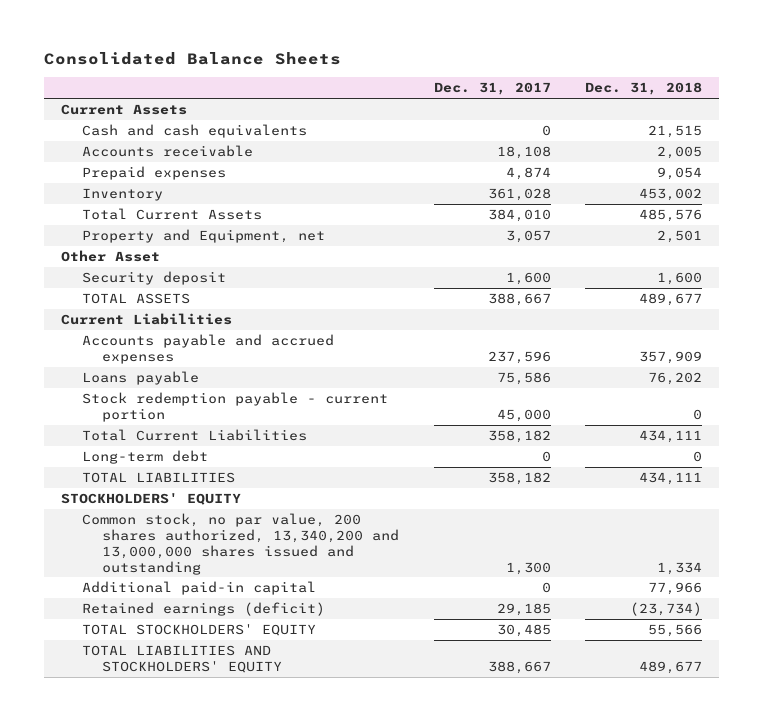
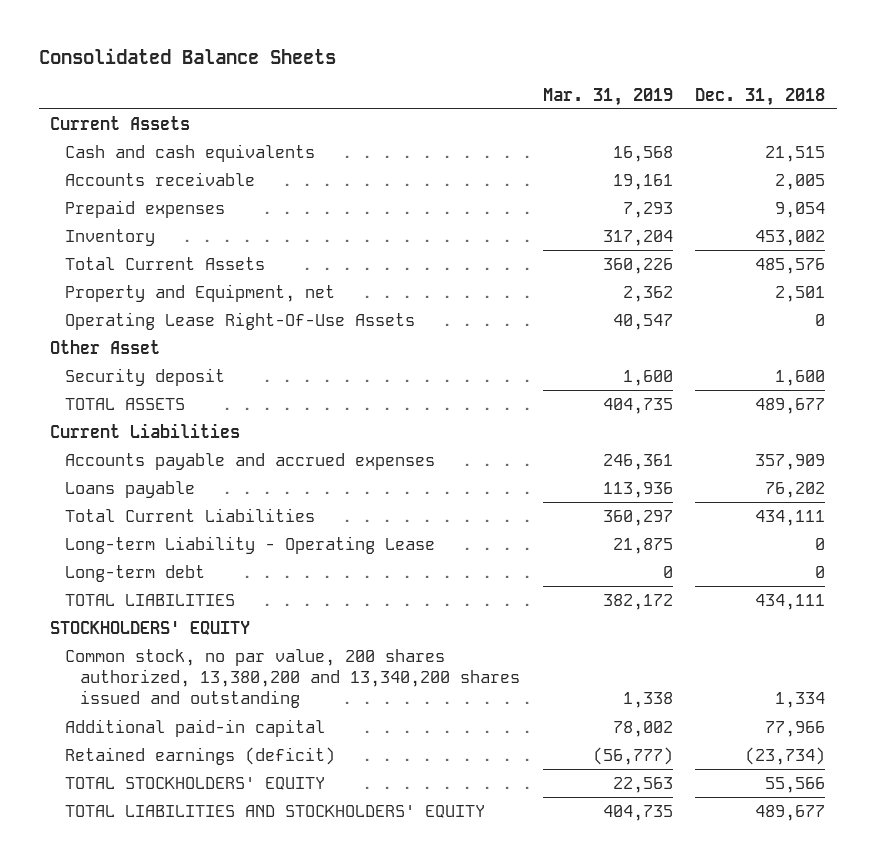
- | Dec. 31, 2017 | Dec. 31, 2018
+ | Mar. 31, 2019 | Dec. 31, 2018
+ Operating Lease Right-Of-Use Assets | 40,547 | 0
- Stock redemption payable - current portion | 45,000 | 0
+ Long-term Liability - Operating Lease | 21,875 | 0
- Common stock, no par value, 200 shares authorized, 13,340,200 and 13,000,000 shares issued and outstanding | 1,300 | 1,334
+ Common stock, no par value, 200 shares authorized, 13,380,200 and 13,340,200 shares issued and outstanding | 1,338 | 1,334

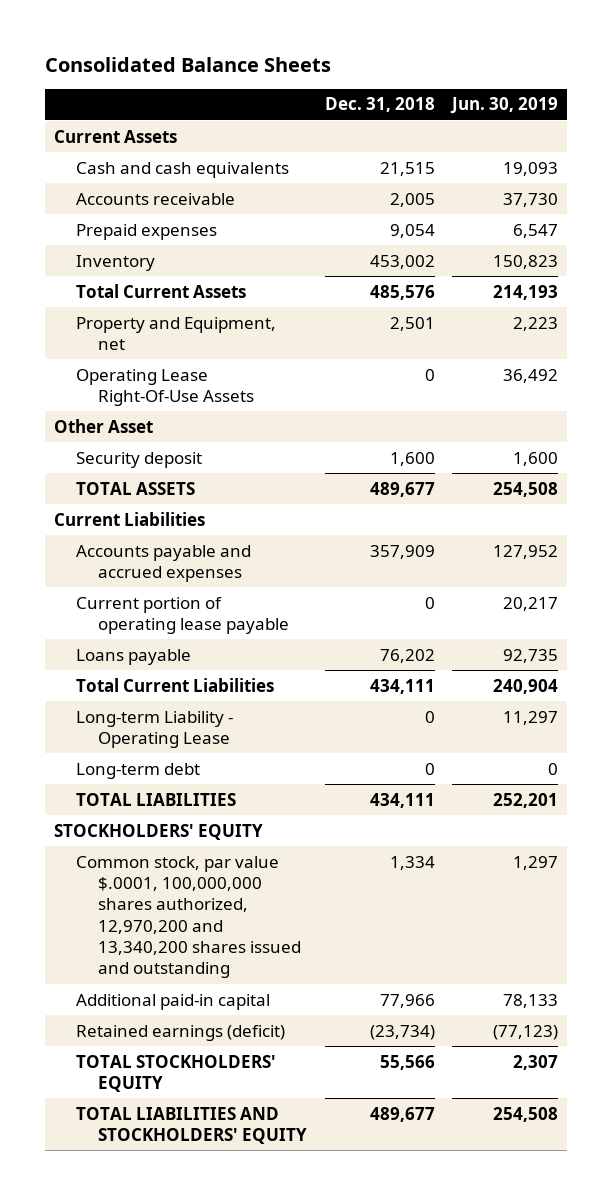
- | Mar. 31, 2019 | Dec. 31, 2018
+ | Dec. 31, 2018 | Jun. 30, 2019
+ Current portion of operating lease payable | 0 | 20,217
- Common stock, no par value, 200 shares authorized, 13,380,200 and 13,340,200 shares issued and outstanding | 1,338 | 1,334
+ Common stock, par value $.0001, 100,000,000 shares authorized, 12,970,200 and 13,340,200 shares issued and outstanding | 1,334 | 1,297

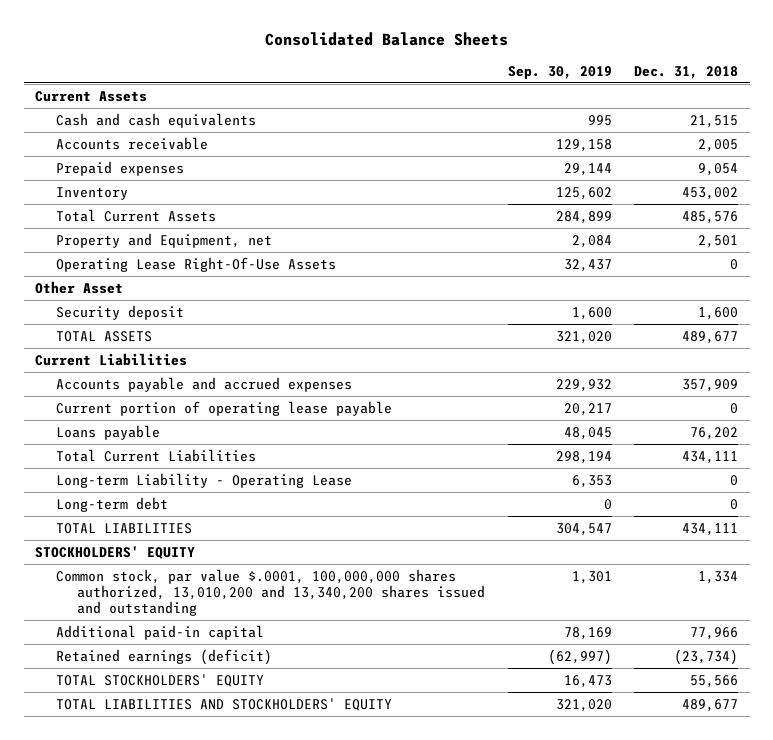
- | Dec. 31, 2018 | Jun. 30, 2019
+ | Sep. 30, 2019 | Dec. 31, 2018
- Common stock, par value $.0001, 100,000,000 shares authorized, 12,970,200 and 13,340,200 shares issued and outstanding | 1,334 | 1,297
+ Common stock, par value $.0001, 100,000,000 shares authorized, 13,010,200 and 13,340,200 shares issued and outstanding | 1,301 | 1,334

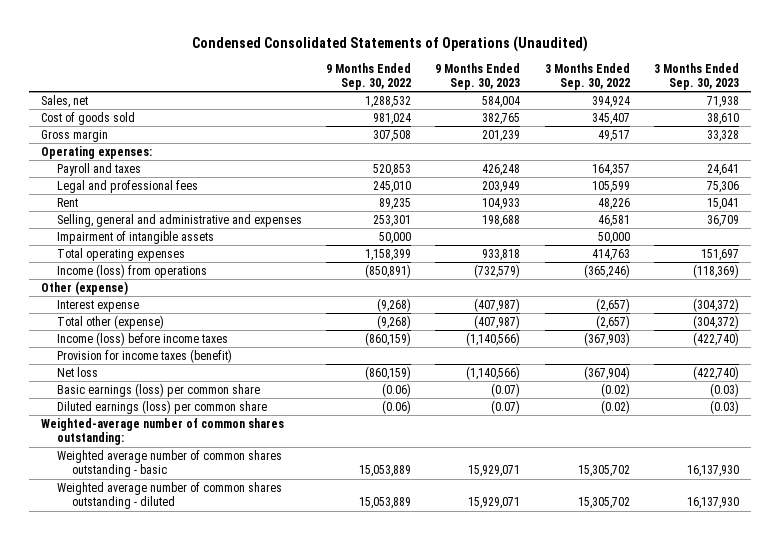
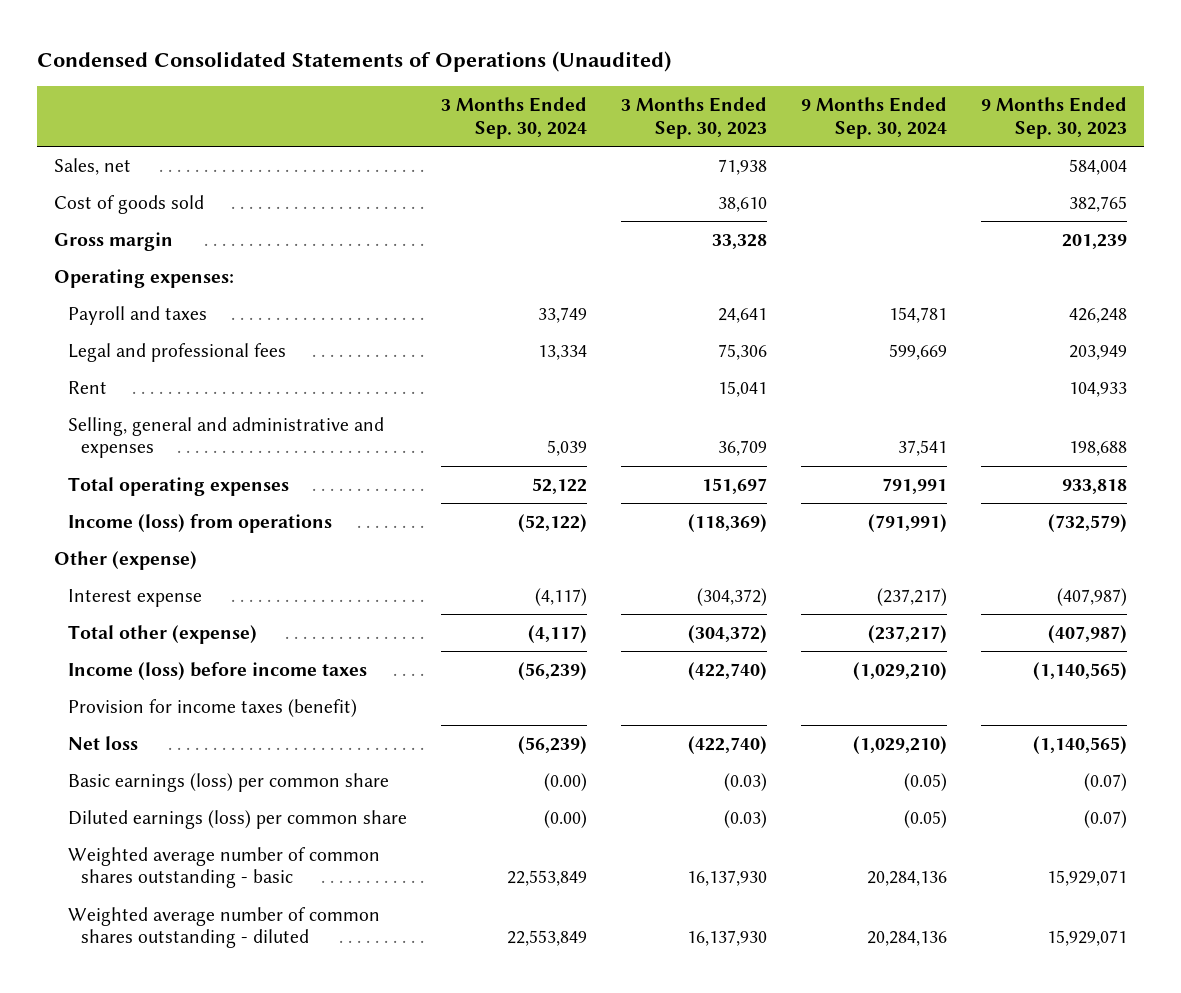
- | 9 Months Ended Sep. 30, 2022 | 9 Months Ended Sep. 30, 2023 | 3 Months Ended Sep. 30, 2022 | 3 Months Ended Sep. 30, 2023
+ | 3 Months Ended Sep. 30, 2024 | 3 Months Ended Sep. 30, 2023 | 9 Months Ended Sep. 30, 2024 | 9 Months Ended Sep. 30, 2023
- Impairment of intangible assets | 50,000 | | 50,000 |
- Income (loss) before income taxes | (860,159) | (1,140,566) | (367,903) | (422,740)
+ Income (loss) before income taxes | (56,239) | (422,740) | (1,029,210) | (1,140,565)
- Net loss | (860,159) | (1,140,566) | (367,904) | (422,740)
+ Net loss | (56,239) | (422,740) | (1,029,210) | (1,140,565)
- Weighted-average number of common shares outstanding:

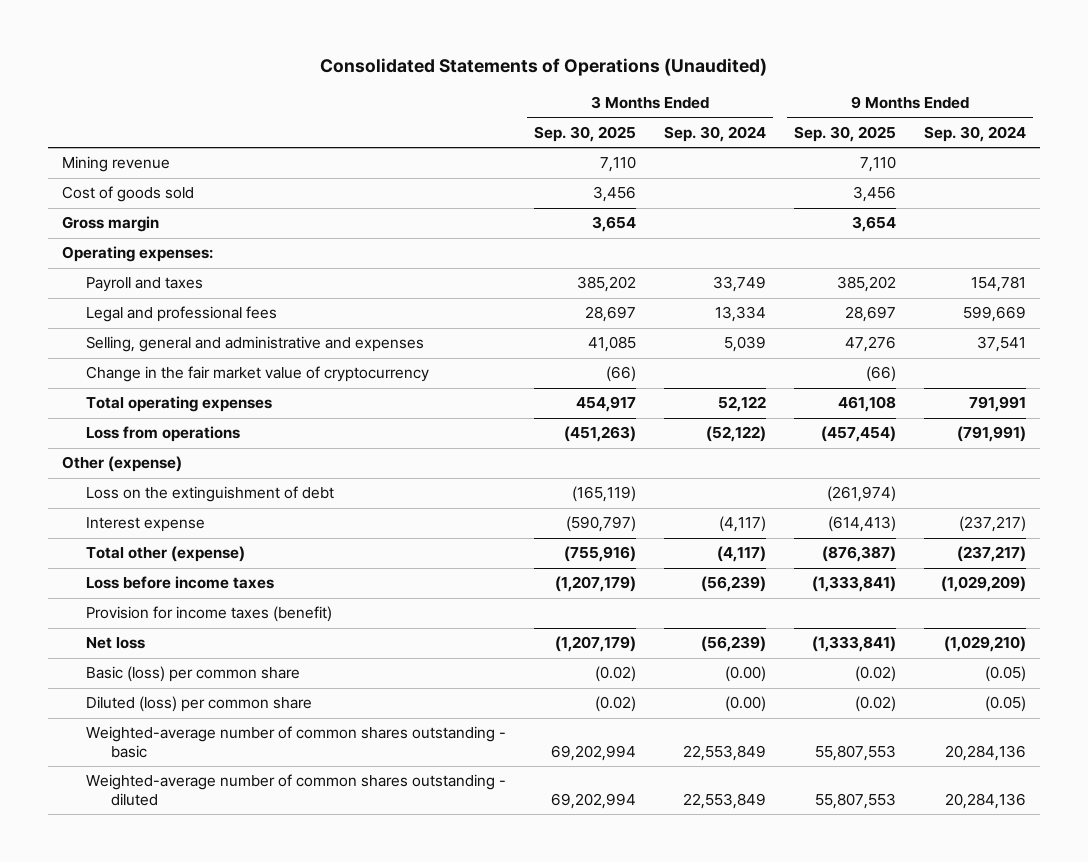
- Condensed Consolidated Statements of Operations (Unaudited)
+ Consolidated Statements of Operations (Unaudited)
- | 3 Months Ended Sep. 30, 2024 | 3 Months Ended Sep. 30, 2023 | 9 Months Ended Sep. 30, 2024 | 9 Months Ended Sep. 30, 2023
+ | 3 Months Ended Sep. 30, 2025 | 3 Months Ended Sep. 30, 2024 | 9 Months Ended Sep. 30, 2025 | 9 Months Ended Sep. 30, 2024
- Sales, net | | 71,938 | | 584,004
+ Mining revenue | 7,110 | | 7,110 |
- Rent | | 15,041 | | 104,933
+ Change in the fair market value of cryptocurrency | (66) | | (66) |
- Income (loss) from operations | (52,122) | (118,369) | (791,991) | (732,579)
+ Loss from operations | (451,263) | (52,122) | (457,454) | (791,991)
+ Loss on the extinguishment of debt | (165,119) | | (261,974) |
- Income (loss) before income taxes | (56,239) | (422,740) | (1,029,210) | (1,140,565)
+ Loss before income taxes | (1,207,179) | (56,239) | (1,333,841) | (1,029,209)
- Basic earnings (loss) per common share | (0.00) | (0.03) | (0.05) | (0.07)
- Diluted earnings (loss) per common share | (0.00) | (0.03) | (0.05) | (0.07)
- Weighted average number of common shares outstanding - basic | 22,553,849 | 16,137,930 | 20,284,136 | 15,929,071
- Weighted average number of common shares outstanding - diluted | 22,553,849 | 16,137,930 | 20,284,136 | 15,929,071
+ Basic (loss) per common share | (0.02) | (0.00) | (0.02) | (0.05)
+ Diluted (loss) per common share | (0.02) | (0.00) | (0.02) | (0.05)
+ Weighted-average number of common shares outstanding - basic | 69,202,994 | 22,553,849 | 55,807,553 | 20,284,136
+ Weighted-average number of common shares outstanding - diluted | 69,202,994 | 22,553,849 | 55,807,553 | 20,284,136

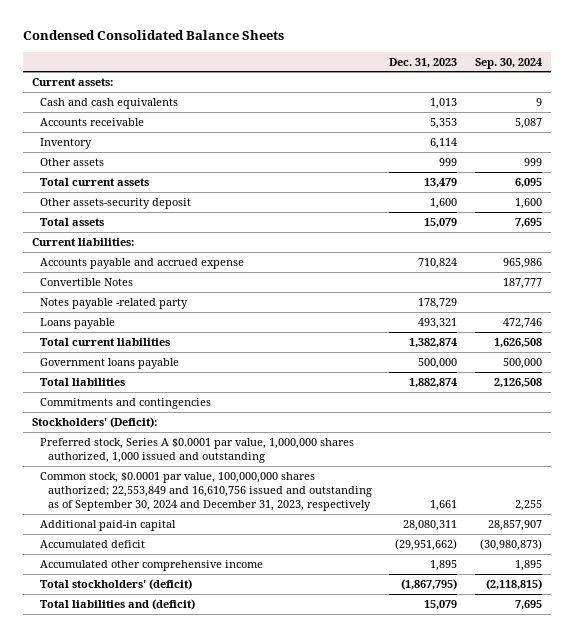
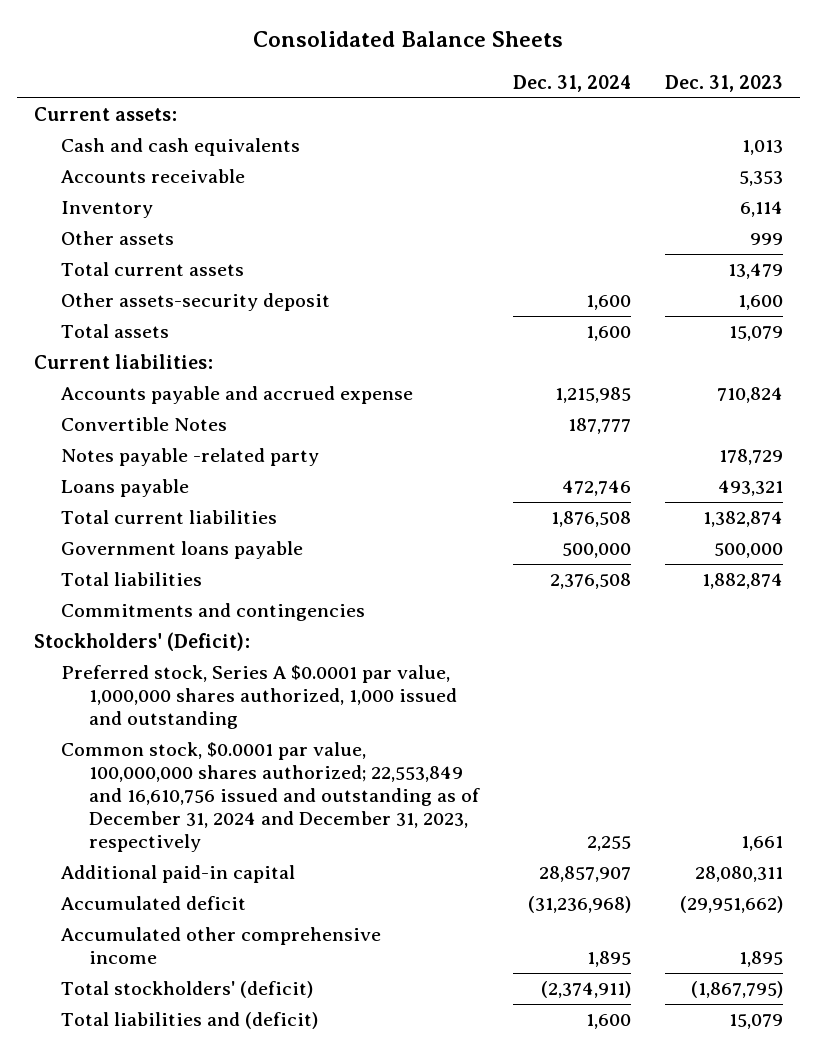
- Condensed Consolidated Balance Sheets
+ Consolidated Balance Sheets
- | Dec. 31, 2023 | Sep. 30, 2024
+ | Dec. 31, 2024 | Dec. 31, 2023
- Common stock, $0.0001 par value, 100,000,000 shares authorized; 22,553,849 and 16,610,756 issued and outstanding as of September 30, 2024 and December 31, 2023, respectively | 1,661 | 2,255
+ Common stock, $0.0001 par value, 100,000,000 shares authorized; 22,553,849 and 16,610,756 issued and outstanding as of December 31, 2024 and December 31, 2023, respectively | 2,255 | 1,661

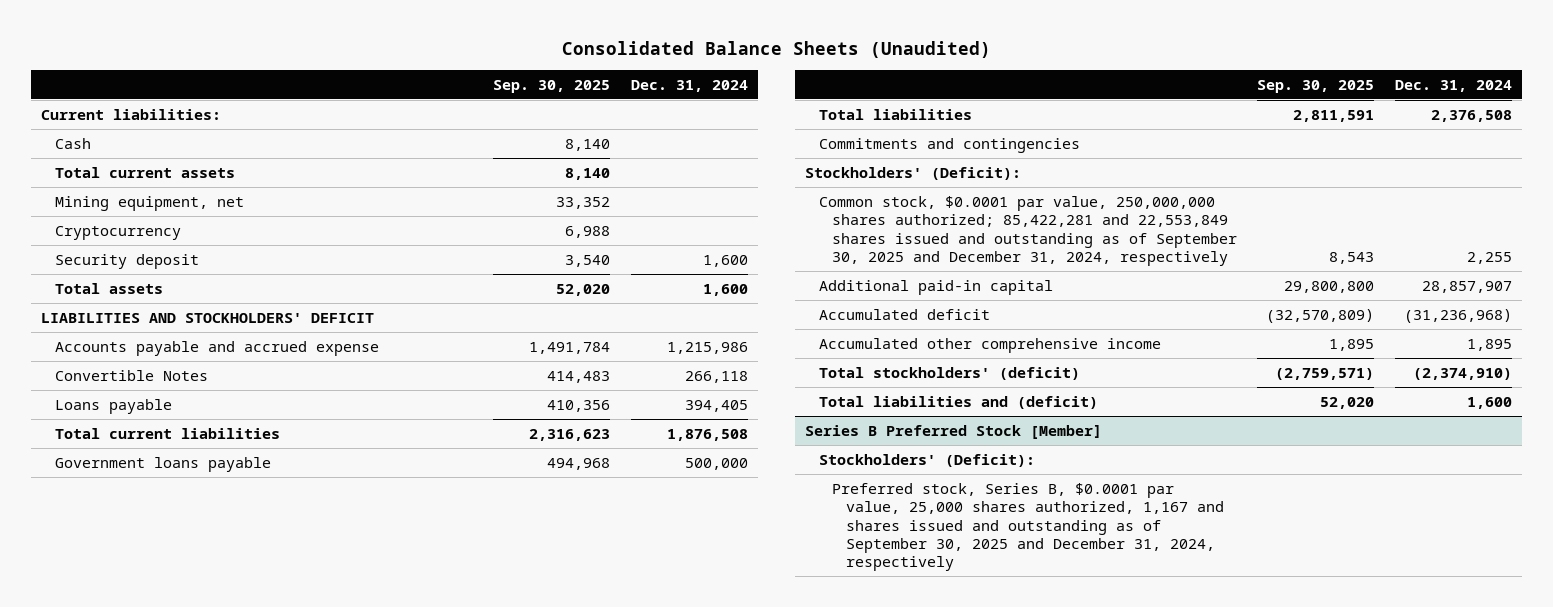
- Consolidated Balance Sheets
+ Consolidated Balance Sheets (Unaudited)
- | Dec. 31, 2024 | Dec. 31, 2023
+ | Sep. 30, 2025 | Dec. 31, 2024
- Current assets:
- Cash and cash equivalents | | 1,013
- Accounts receivable | | 5,353
- Inventory | | 6,114
- Other assets | | 999
moved up: Current liabilities:
+ Cash | 8,140 |
- Other assets-security deposit | 1,600 | 1,600
+ Mining equipment, net | 33,352 |
+ Cryptocurrency | 6,988 |
+ Security deposit | 3,540 | 1,600
- Accounts payable and accrued expense | 1,215,985 | 710,824
- Convertible Notes | 187,777 |
- Notes payable -related party | | 178,729
- Loans payable | 472,746 | 493,321
+ LIABILITIES AND STOCKHOLDERS' DEFICIT
+ Accounts payable and accrued expense | 1,491,784 | 1,215,986
+ Convertible Notes | 414,483 | 266,118
+ Loans payable | 410,356 | 394,405
- Preferred stock, Series A $0.0001 par value, 1,000,000 shares authorized, 1,000 issued and outstanding
- Common stock, $0.0001 par value, 100,000,000 shares authorized; 22,553,849 and 16,610,756 issued and outstanding as of December 31, 2024 and December 31, 2023, respectively | 2,255 | 1,661
+ Common stock, $0.0001 par value, 250,000,000 shares authorized; 85,422,281 and 22,553,849 shares issued and outstanding as of September 30, 2025 and December 31, 2024, respectively | 8,543 | 2,255
- Total stockholders' (deficit) | (2,374,911) | (1,867,795)
+ Total stockholders' (deficit) | (2,759,571) | (2,374,910)
+ Series B Preferred Stock [Member]
+ Stockholders' (Deficit):
+ Preferred stock, Series B, $0.0001 par value, 25,000 shares authorized, 1,167 and shares issued and outstanding as of September 30, 2025 and December 31, 2024, respectively

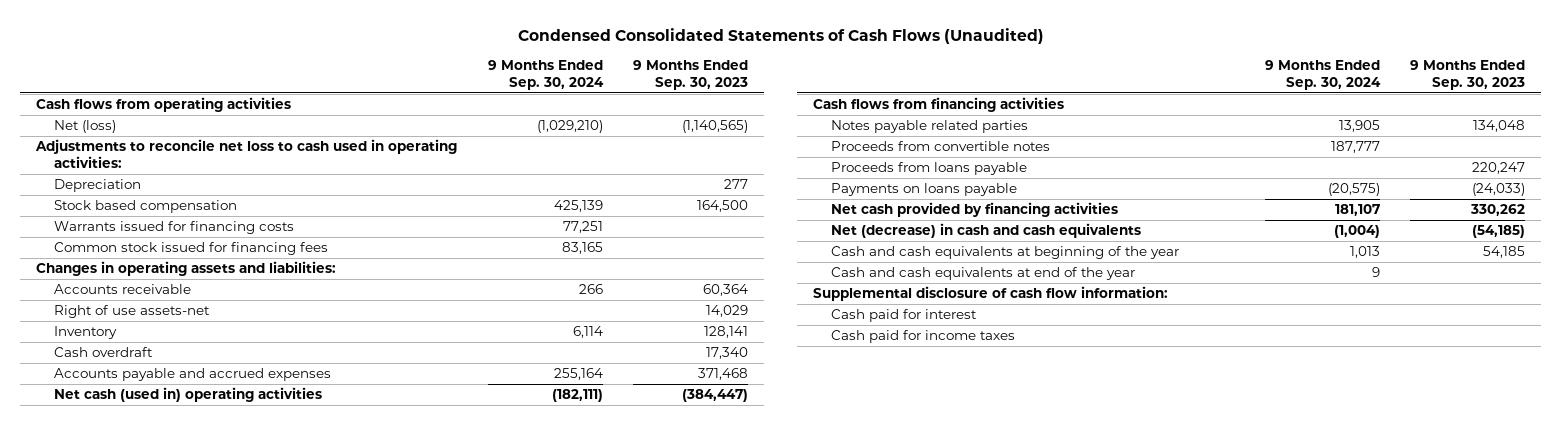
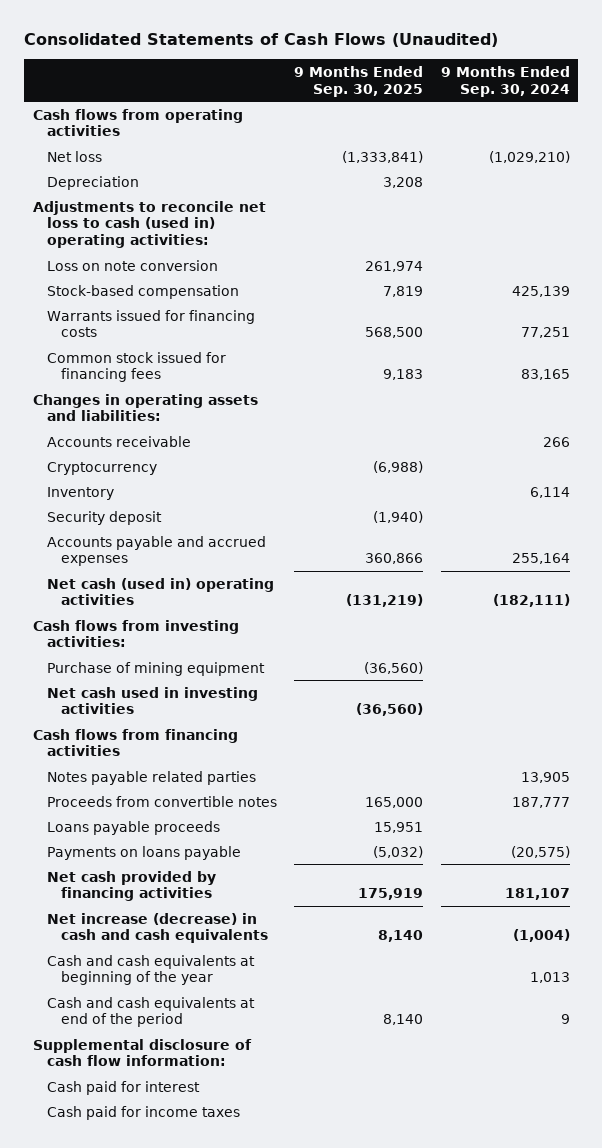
- Condensed Consolidated Statements of Cash Flows (Unaudited)
+ Consolidated Statements of Cash Flows (Unaudited)
- | 9 Months Ended Sep. 30, 2024 | 9 Months Ended Sep. 30, 2023
+ | 9 Months Ended Sep. 30, 2025 | 9 Months Ended Sep. 30, 2024
- Net (loss) | (1,029,210) | (1,140,565)
- Adjustments to reconcile net loss to cash used in operating activities:
+ Net loss | (1,333,841) | (1,029,210)
- Stock based compensation | 425,139 | 164,500
+ Adjustments to reconcile net loss to cash (used in) operating activities:
+ Loss on note conversion | 261,974 |
+ Stock-based compensation | 7,819 | 425,139
- Right of use assets-net | | 14,029
+ Cryptocurrency | (6,988) |
- Cash overdraft | | 17,340
+ Security deposit | (1,940) |
+ Cash flows from investing activities:
+ Purchase of mining equipment | (36,560) |
+ Net cash used in investing activities | (36,560) |
- Proceeds from loans payable | | 220,247
+ Loans payable proceeds | 15,951 |
- Net (decrease) in cash and cash equivalents | (1,004) | (54,185)
+ Net increase (decrease) in cash and cash equivalents | 8,140 | (1,004)
- Cash and cash equivalents at end of the year | 9 |
+ Cash and cash equivalents at end of the period | 8,140 | 9

